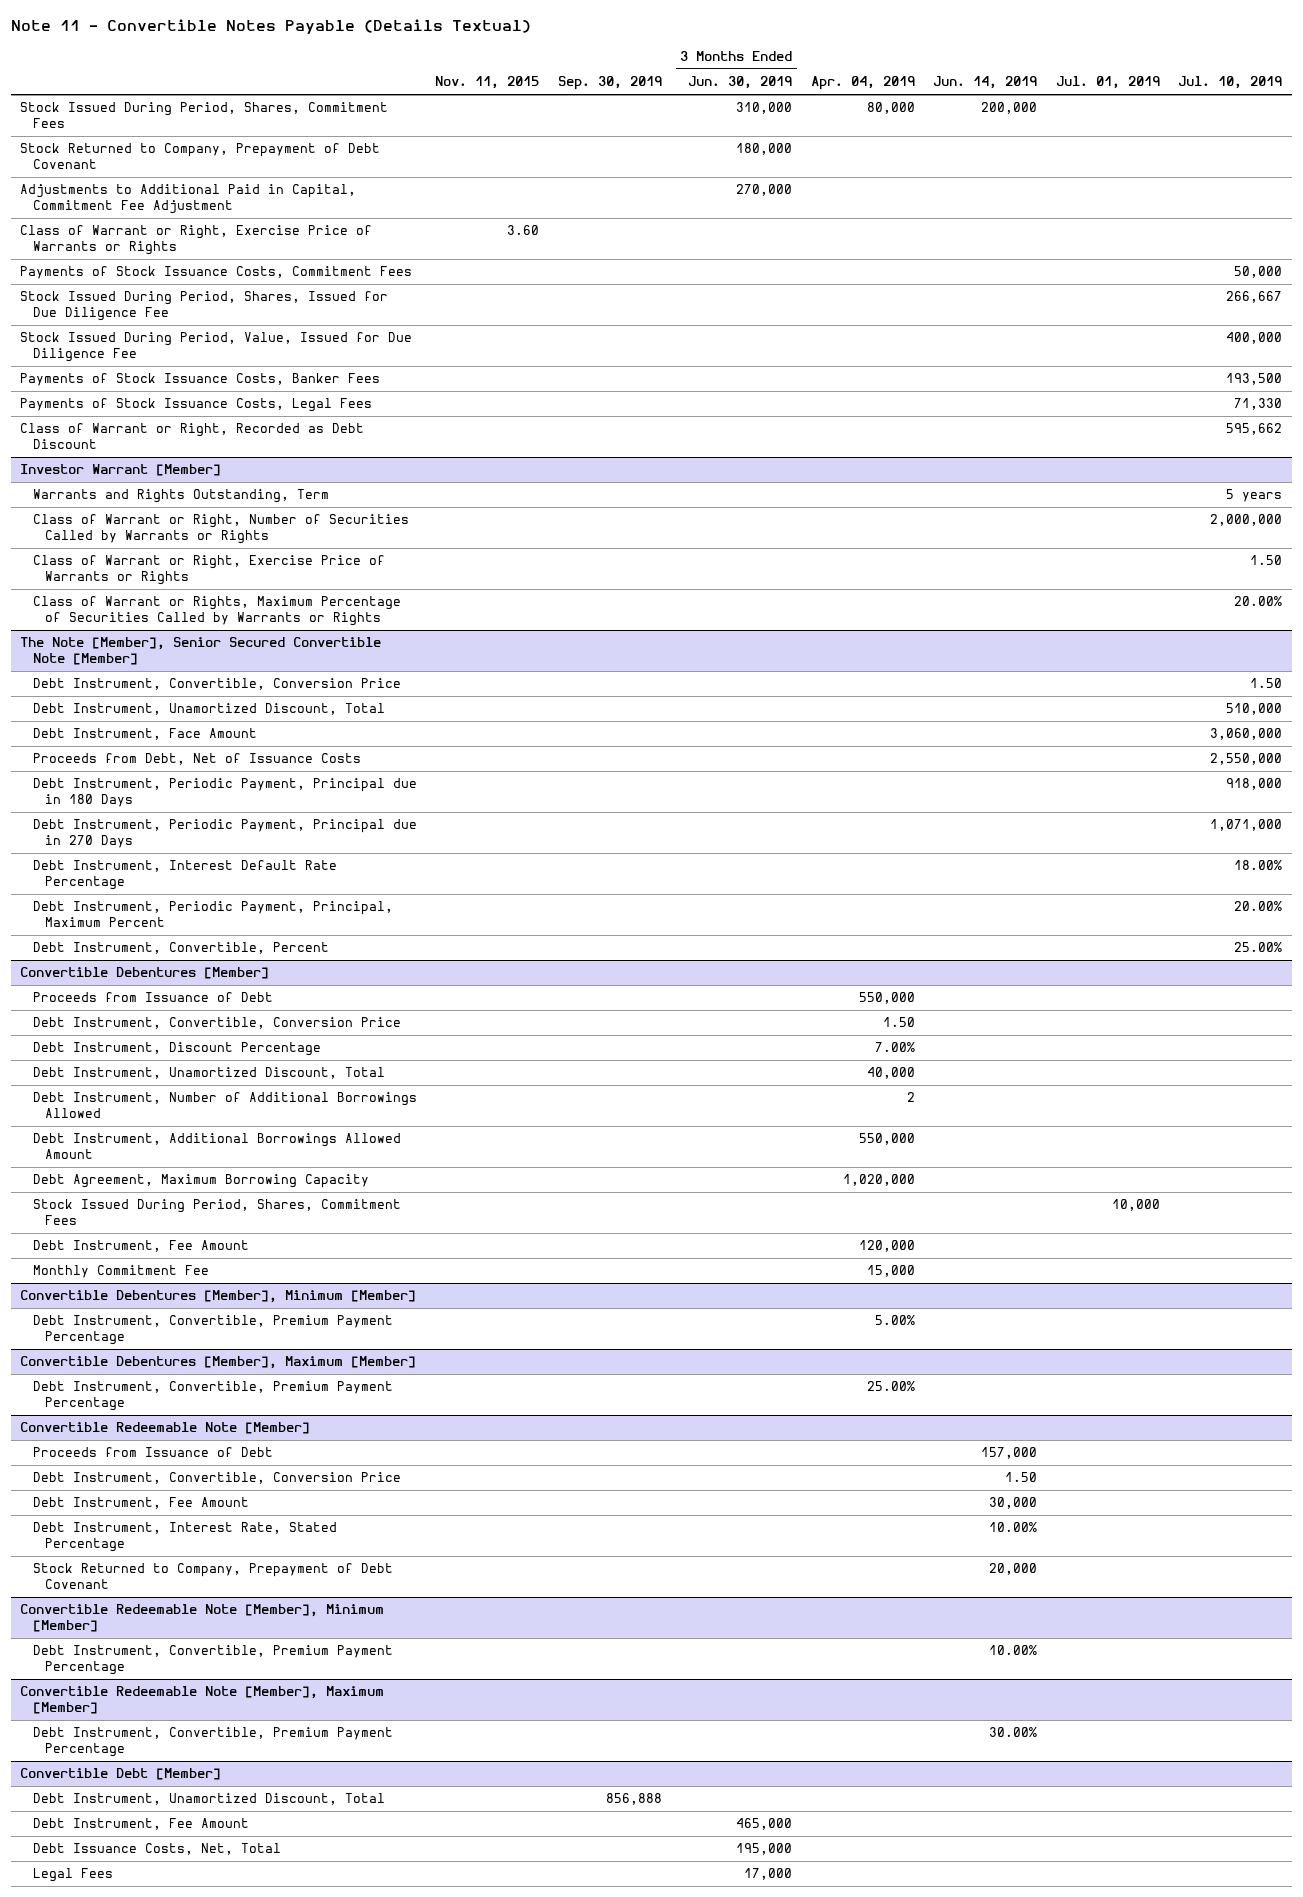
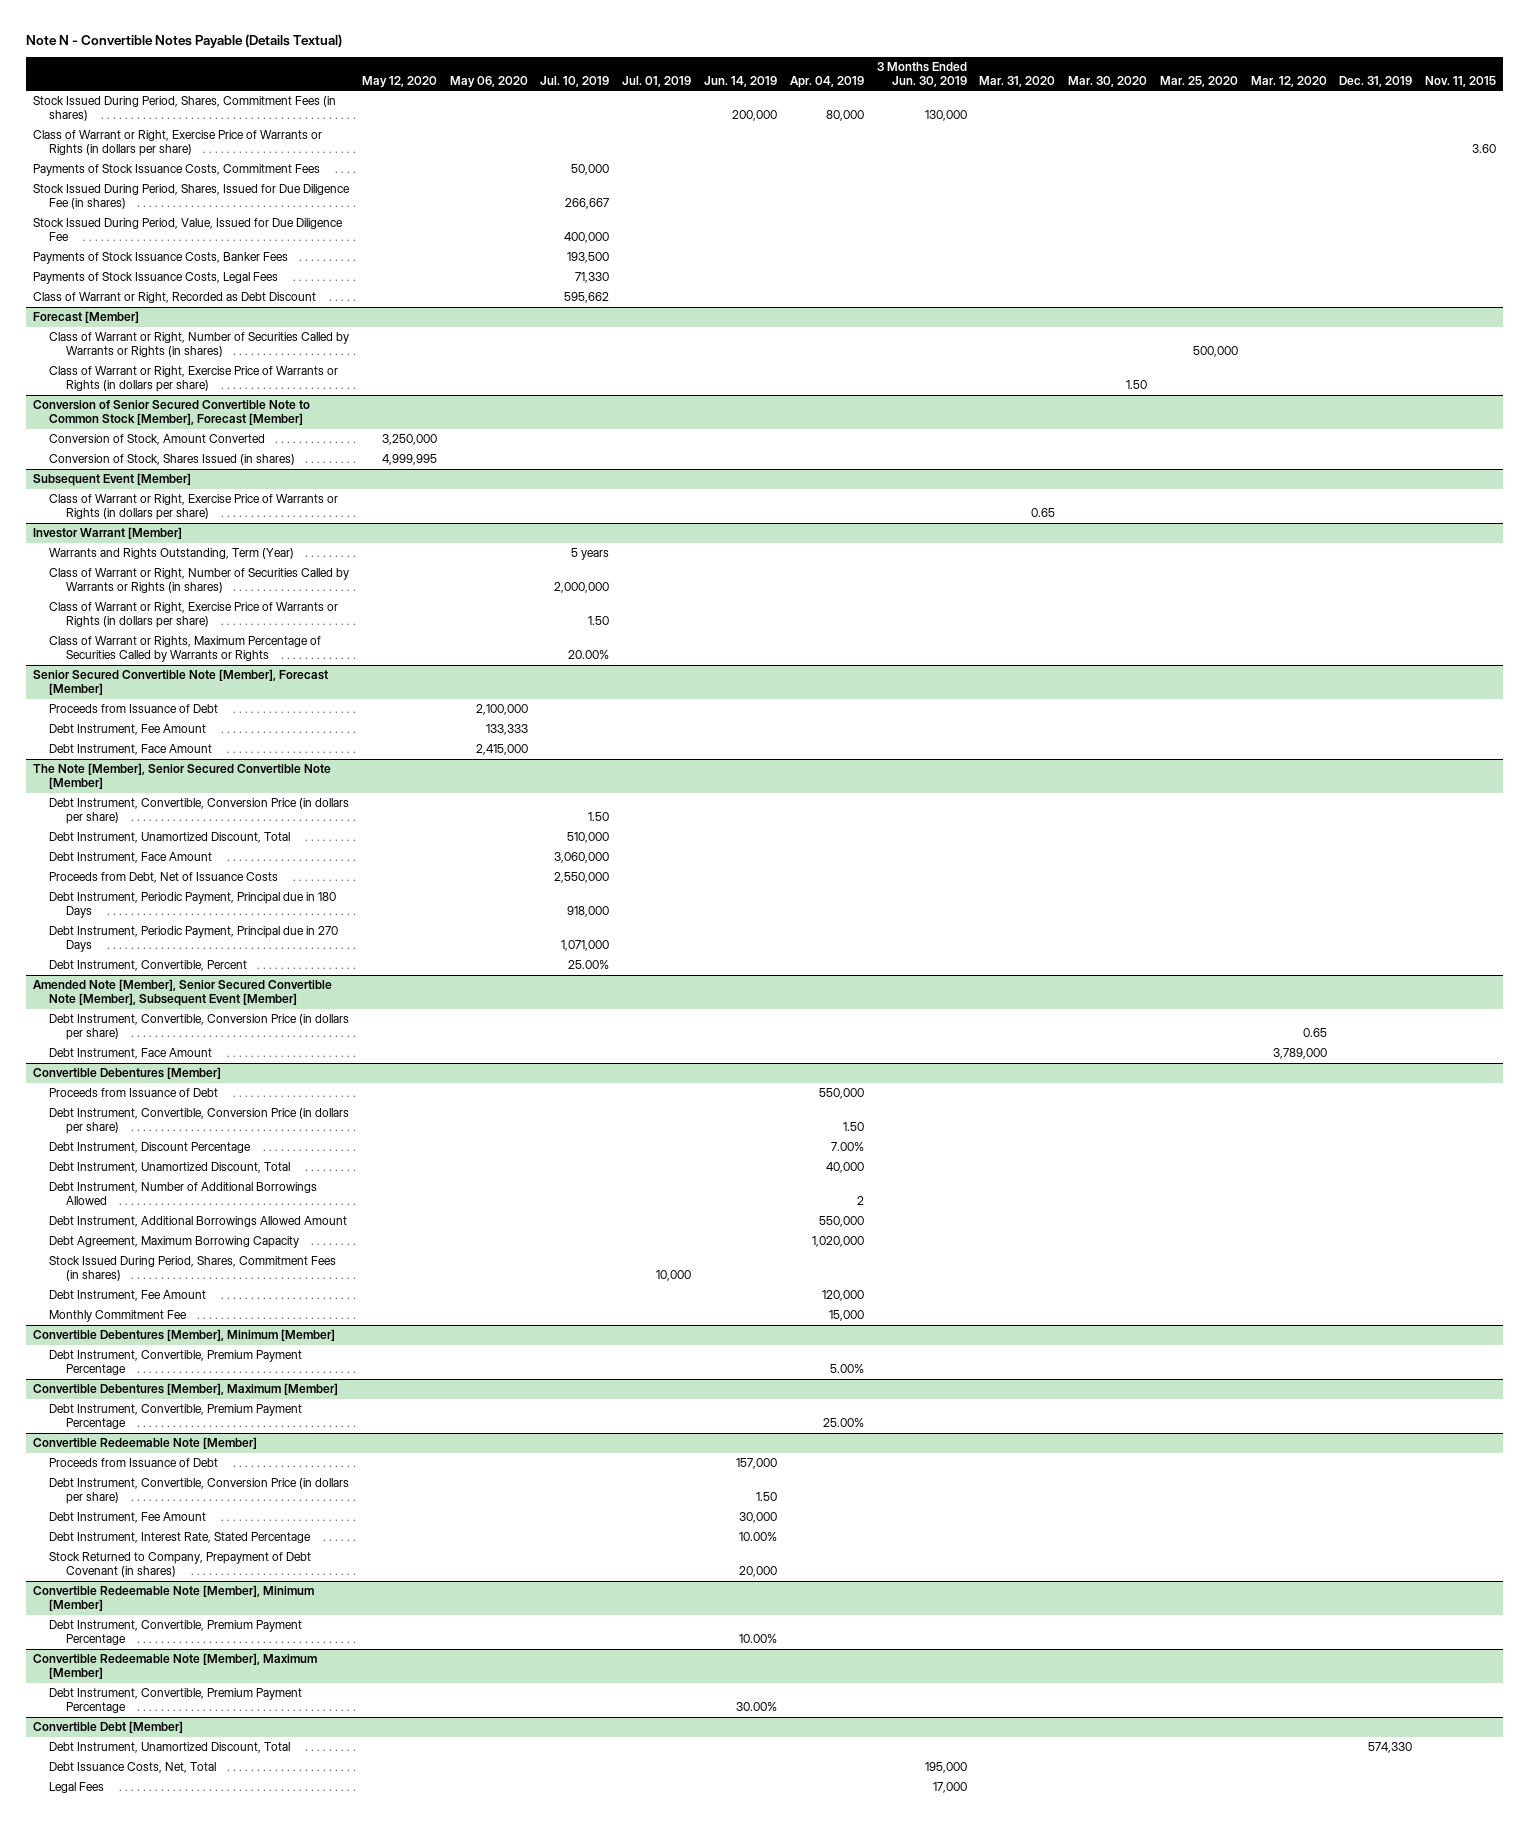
- Note 11 - Convertible Notes Payable (Details Textual)
+ Note N - Convertible Notes Payable (Details Textual)
- | Nov. 11, 2015 | Sep. 30, 2019 | 3 Months Ended Jun. 30, 2019 | Apr. 04, 2019 | Jun. 14, 2019 | Jul. 01, 2019 | Jul. 10, 2019
+ | May 12, 2020 | May 06, 2020 | Jul. 10, 2019 | Jul. 01, 2019 | Jun. 14, 2019 | Apr. 04, 2019 | 3 Months Ended Jun. 30, 2019 | Mar. 31, 2020 | Mar. 30, 2020 | Mar. 25, 2020 | Mar. 12, 2020 | Dec. 31, 2019 | Nov. 11, 2015
- Stock Issued During Period, Shares, Commitment Fees | | | 310,000 | 80,000 | 200,000 | |
- Stock Returned to Company, Prepayment of Debt Covenant | | | 180,000 | | | |
- Adjustments to Additional Paid in Capital, Commitment Fee Adjustment | | | 270,000 | | | |
- Class of Warrant or Right, Exercise Price of Warrants or Rights | 3.60 | | | | | |
+ Stock Issued During Period, Shares, Commitment Fees (in shares) | | | | | 200,000 | 80,000 | 130,000 | | | | | |
+ Class of Warrant or Right, Exercise Price of Warrants or Rights (in dollars per share) | | | | | | | | | | | | | 3.60
- Stock Issued During Period, Shares, Issued for Due Diligence Fee | | | | | | | 266,667
+ Stock Issued During Period, Shares, Issued for Due Diligence Fee (in shares) | | | 266,667 | | | | | | | | | |
+ Forecast [Member]
+ Class of Warrant or Right, Number of Securities Called by Warrants or Rights (in shares) | | | | | | | | | | 500,000 | | |
+ Class of Warrant or Right, Exercise Price of Warrants or Rights (in dollars per share) | | | | | | | | | 1.50 | | | |
+ Conversion of Senior Secured Convertible Note to Common Stock [Member], Forecast [Member]
+ Conversion of Stock, Amount Converted | 3,250,000 | | | | | | | | | | | |
+ Conversion of Stock, Shares Issued (in shares) | 4,999,995 | | | | | | | | | | | |
+ Subsequent Event [Member]
+ Class of Warrant or Right, Exercise Price of Warrants or Rights (in dollars per share) | | | | | | | | 0.65 | | | | |
@ Investor Warrant [Member]
- Warrants and Rights Outstanding, Term | | | | | | | 5 years
- Class of Warrant or Right, Number of Securities Called by Warrants or Rights | | | | | | | 2,000,000
- Class of Warrant or Right, Exercise Price of Warrants or Rights | | | | | | | 1.50
+ Warrants and Rights Outstanding, Term (Year) | | | 5 years | | | | | | | | | |
+ Class of Warrant or Right, Number of Securities Called by Warrants or Rights (in shares) | | | 2,000,000 | | | | | | | | | |
+ Class of Warrant or Right, Exercise Price of Warrants or Rights (in dollars per share) | | | 1.50 | | | | | | | | | |
+ Senior Secured Convertible Note [Member], Forecast [Member]
+ Proceeds from Issuance of Debt | | 2,100,000 | | | | | | | | | | |
+ Debt Instrument, Fee Amount | | 133,333 | | | | | | | | | | |
+ Debt Instrument, Face Amount | | 2,415,000 | | | | | | | | | | |
@ The Note [Member], Senior Secured Convertible Note [Member]
- Debt Instrument, Convertible, Conversion Price | | | | | | | 1.50
+ Debt Instrument, Convertible, Conversion Price (in dollars per share) | | | 1.50 | | | | | | | | | |
- Debt Instrument, Interest Default Rate Percentage | | | | | | | 18.00%
- Debt Instrument, Periodic Payment, Principal, Maximum Percent | | | | | | | 20.00%
+ Amended Note [Member], Senior Secured Convertible Note [Member], Subsequent Event [Member]
+ Debt Instrument, Convertible, Conversion Price (in dollars per share) | | | | | | | | | | | 0.65 | |
+ Debt Instrument, Face Amount | | | | | | | | | | | 3,789,000 | |
@ Convertible Debentures [Member]
- Debt Instrument, Convertible, Conversion Price | | | | 1.50 | | |
+ Debt Instrument, Convertible, Conversion Price (in dollars per share) | | | | | | 1.50 | | | | | | |
- Stock Issued During Period, Shares, Commitment Fees | | | | | | 10,000 |
+ Stock Issued During Period, Shares, Commitment Fees (in shares) | | | | 10,000 | | | | | | | | |
@ Convertible Redeemable Note [Member]
- Debt Instrument, Convertible, Conversion Price | | | | | 1.50 | |
+ Debt Instrument, Convertible, Conversion Price (in dollars per share) | | | | | 1.50 | | | | | | | |
- Stock Returned to Company, Prepayment of Debt Covenant | | | | | 20,000 | |
+ Stock Returned to Company, Prepayment of Debt Covenant (in shares) | | | | | 20,000 | | | | | | | |
@ Convertible Debt [Member]
- Debt Instrument, Fee Amount | | | 465,000 | | | |

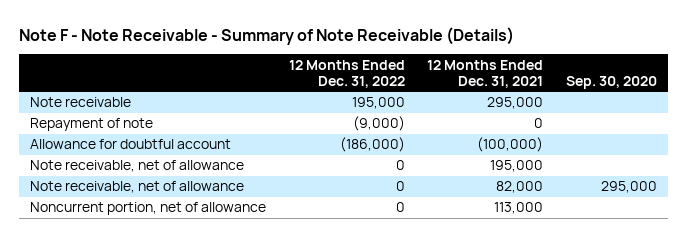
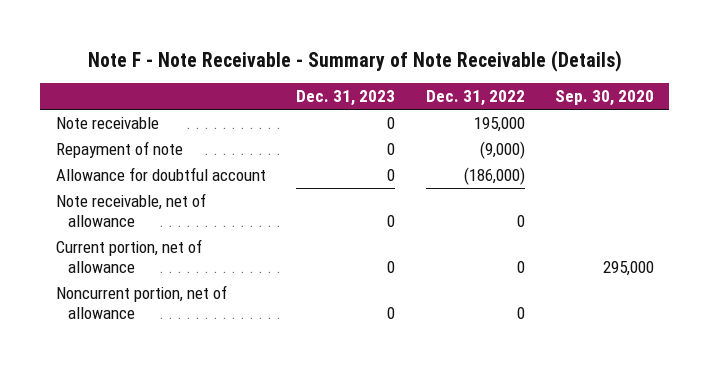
- | 12 Months Ended Dec. 31, 2022 | 12 Months Ended Dec. 31, 2021 | Sep. 30, 2020
+ | Dec. 31, 2023 | Dec. 31, 2022 | Sep. 30, 2020
- Note receivable, net of allowance | 0 | 82,000 | 295,000
+ Current portion, net of allowance | 0 | 0 | 295,000

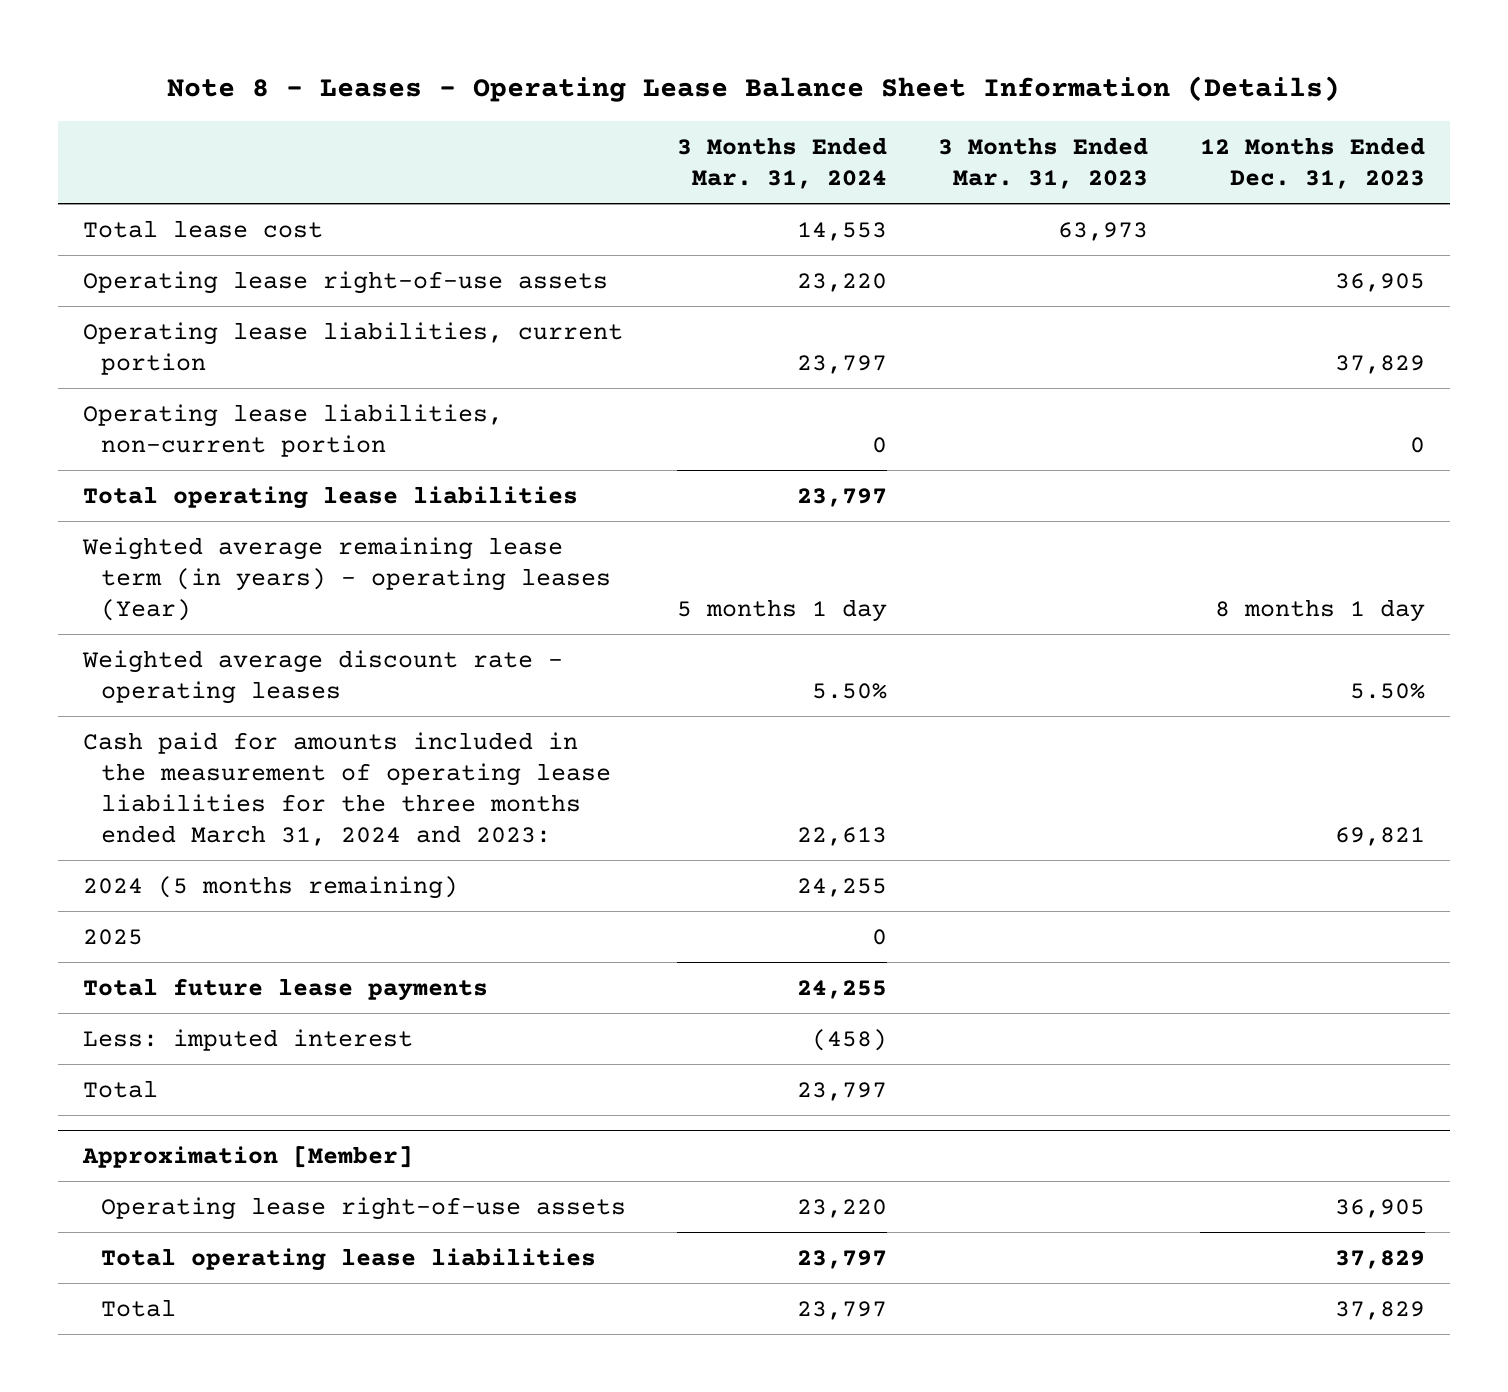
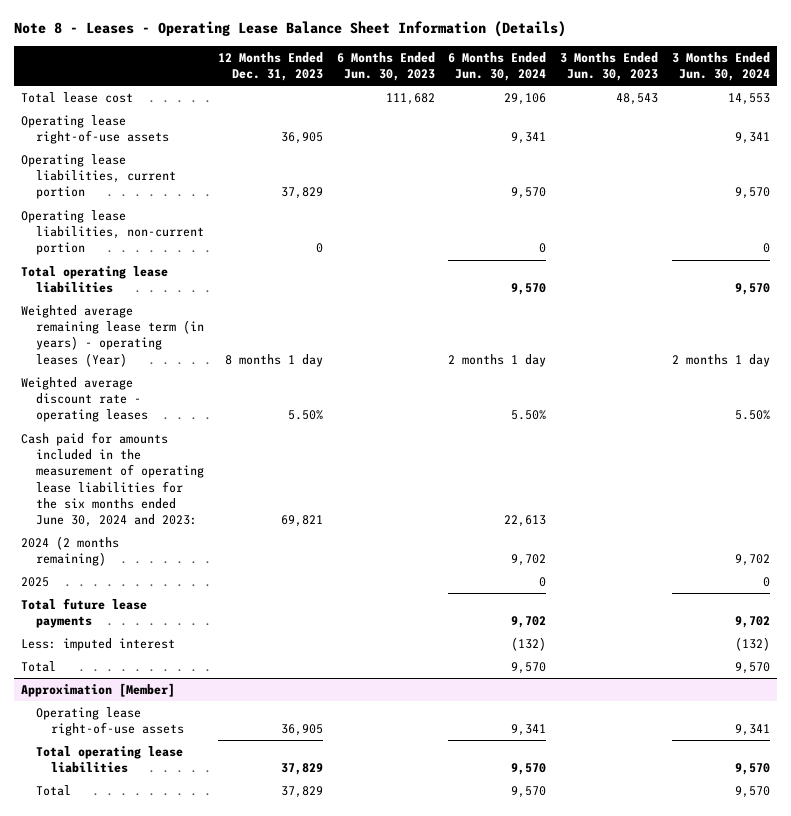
- | 3 Months Ended Mar. 31, 2024 | 3 Months Ended Mar. 31, 2023 | 12 Months Ended Dec. 31, 2023
+ | 12 Months Ended Dec. 31, 2023 | 6 Months Ended Jun. 30, 2023 | 6 Months Ended Jun. 30, 2024 | 3 Months Ended Jun. 30, 2023 | 3 Months Ended Jun. 30, 2024
- Cash paid for amounts included in the measurement of operating lease liabilities for the three months ended March 31, 2024 and 2023: | 22,613 | | 69,821
- 2024 (5 months remaining) | 24,255 | |
+ Cash paid for amounts included in the measurement of operating lease liabilities for the six months ended June 30, 2024 and 2023: | 69,821 | | 22,613 | |
+ 2024 (2 months remaining) | | | 9,702 | | 9,702

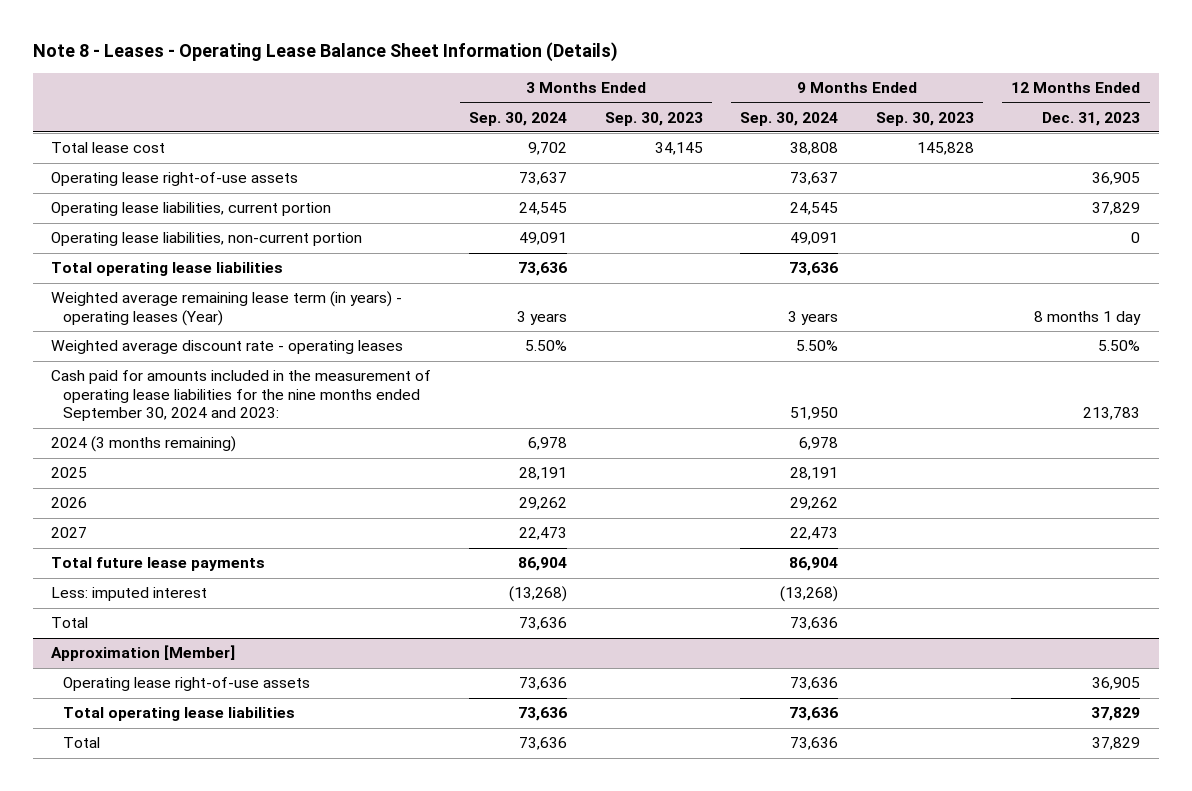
- | 12 Months Ended Dec. 31, 2023 | 6 Months Ended Jun. 30, 2023 | 6 Months Ended Jun. 30, 2024 | 3 Months Ended Jun. 30, 2023 | 3 Months Ended Jun. 30, 2024
+ | 3 Months Ended Sep. 30, 2024 | 3 Months Ended Sep. 30, 2023 | 9 Months Ended Sep. 30, 2024 | 9 Months Ended Sep. 30, 2023 | 12 Months Ended Dec. 31, 2023
- Cash paid for amounts included in the measurement of operating lease liabilities for the six months ended June 30, 2024 and 2023: | 69,821 | | 22,613 | |
- 2024 (2 months remaining) | | | 9,702 | | 9,702
+ Cash paid for amounts included in the measurement of operating lease liabilities for the nine months ended September 30, 2024 and 2023: | | | 51,950 | | 213,783
+ 2024 (3 months remaining) | 6,978 | | 6,978 | |
+ 2026 | 29,262 | | 29,262 | |
+ 2027 | 22,473 | | 22,473 | |

